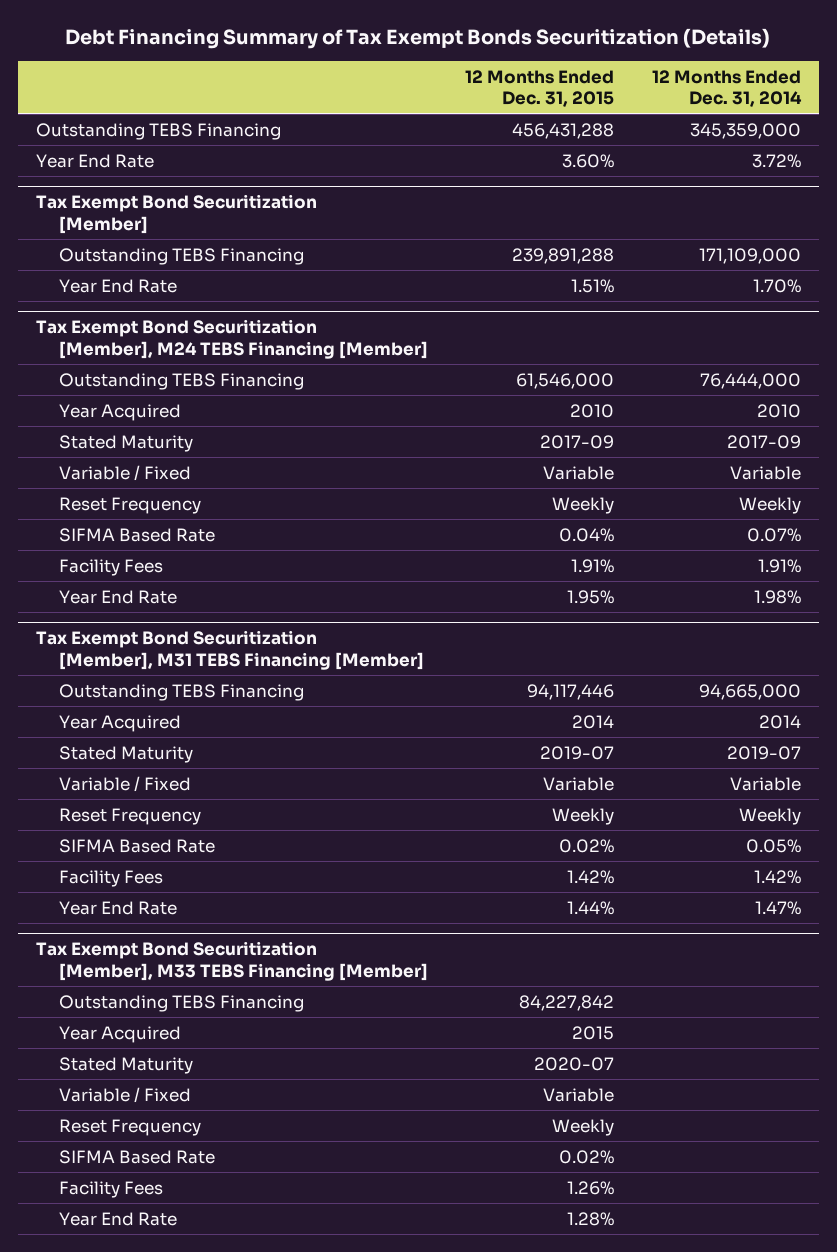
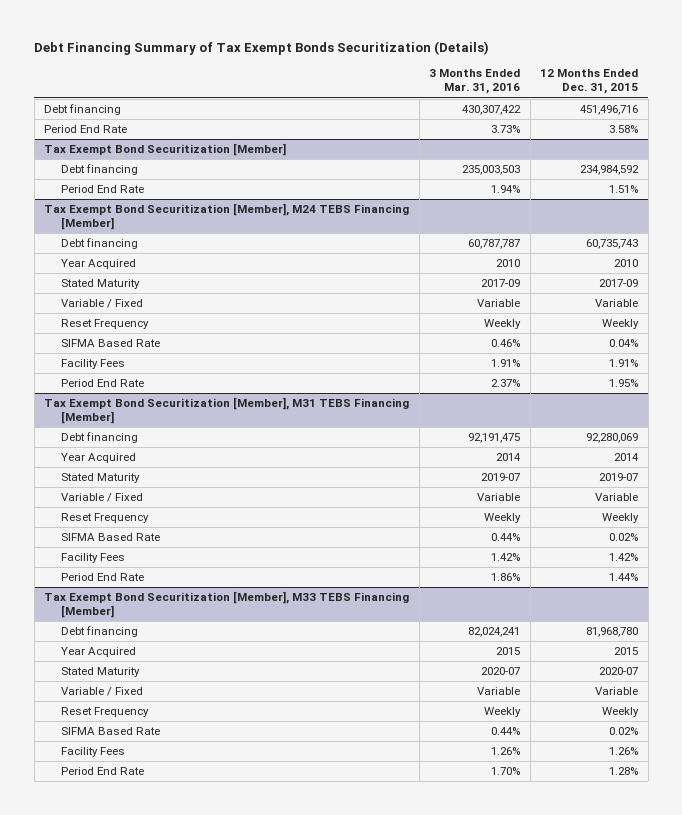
- | 12 Months Ended Dec. 31, 2015 | 12 Months Ended Dec. 31, 2014
+ | 3 Months Ended Mar. 31, 2016 | 12 Months Ended Dec. 31, 2015
- Outstanding TEBS Financing | 456,431,288 | 345,359,000
- Year End Rate | 3.60% | 3.72%
+ Debt financing | 430,307,422 | 451,496,716
+ Period End Rate | 3.73% | 3.58%
@ Tax Exempt Bond Securitization [Member]
- Outstanding TEBS Financing | 239,891,288 | 171,109,000
- Year End Rate | 1.51% | 1.70%
+ Debt financing | 235,003,503 | 234,984,592
+ Period End Rate | 1.94% | 1.51%
@ Tax Exempt Bond Securitization [Member], M24 TEBS Financing [Member]
- Outstanding TEBS Financing | 61,546,000 | 76,444,000
+ Debt financing | 60,787,787 | 60,735,743
- Year End Rate | 1.95% | 1.98%
+ Period End Rate | 2.37% | 1.95%
@ Tax Exempt Bond Securitization [Member], M31 TEBS Financing [Member]
- Outstanding TEBS Financing | 94,117,446 | 94,665,000
+ Debt financing | 92,191,475 | 92,280,069
- Year End Rate | 1.44% | 1.47%
+ Period End Rate | 1.86% | 1.44%
@ Tax Exempt Bond Securitization [Member], M33 TEBS Financing [Member]
- Outstanding TEBS Financing | 84,227,842 |
+ Debt financing | 82,024,241 | 81,968,780
- Year End Rate | 1.28% |
+ Period End Rate | 1.70% | 1.28%

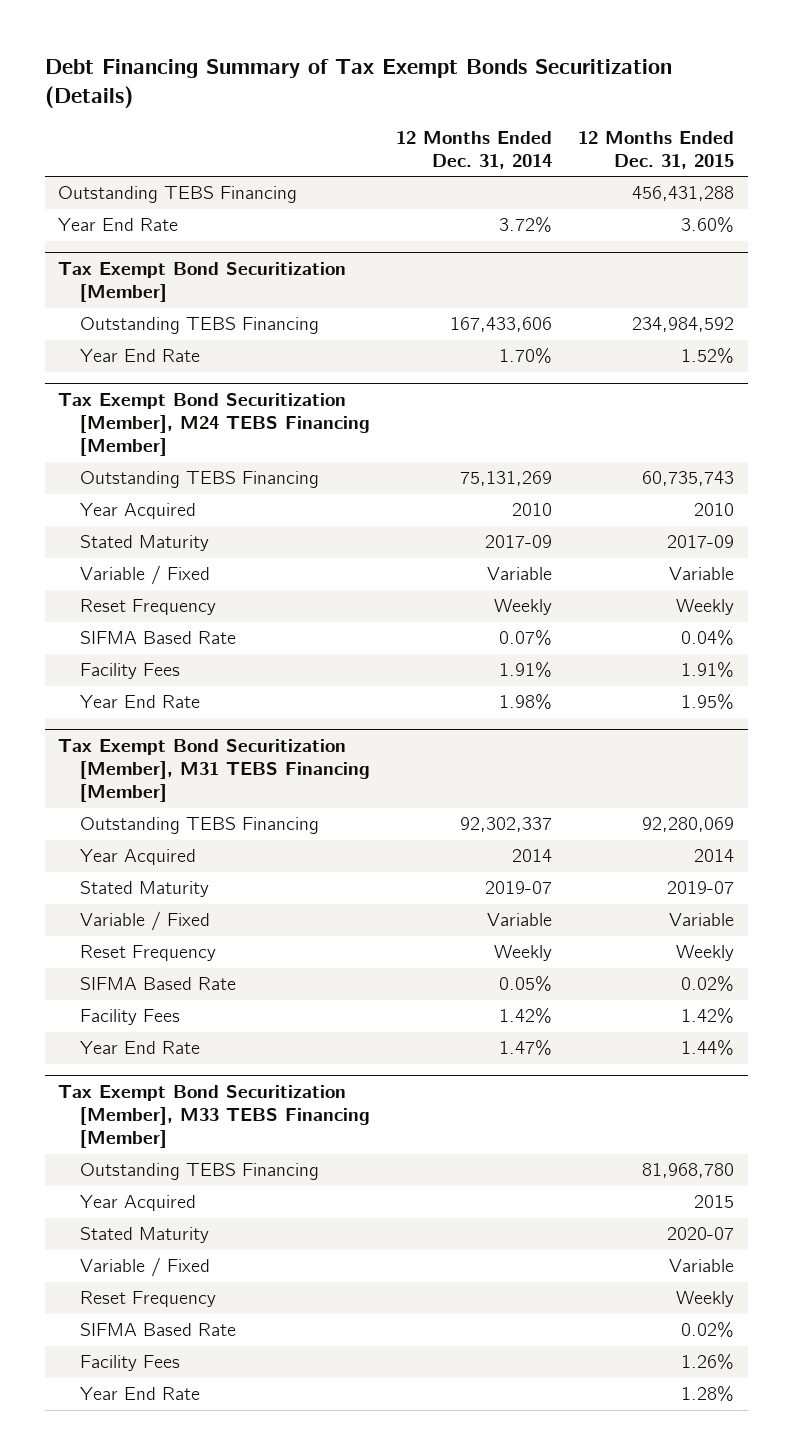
- | 3 Months Ended Mar. 31, 2016 | 12 Months Ended Dec. 31, 2015
+ | 12 Months Ended Dec. 31, 2014 | 12 Months Ended Dec. 31, 2015
- Debt financing | 430,307,422 | 451,496,716
- Period End Rate | 3.73% | 3.58%
+ Outstanding TEBS Financing | | 456,431,288
+ Year End Rate | 3.72% | 3.60%
@ Tax Exempt Bond Securitization [Member]
- Debt financing | 235,003,503 | 234,984,592
- Period End Rate | 1.94% | 1.51%
+ Outstanding TEBS Financing | 167,433,606 | 234,984,592
+ Year End Rate | 1.70% | 1.52%
@ Tax Exempt Bond Securitization [Member], M24 TEBS Financing [Member]
- Debt financing | 60,787,787 | 60,735,743
+ Outstanding TEBS Financing | 75,131,269 | 60,735,743
- Period End Rate | 2.37% | 1.95%
+ Year End Rate | 1.98% | 1.95%
@ Tax Exempt Bond Securitization [Member], M31 TEBS Financing [Member]
- Debt financing | 92,191,475 | 92,280,069
+ Outstanding TEBS Financing | 92,302,337 | 92,280,069
- Period End Rate | 1.86% | 1.44%
+ Year End Rate | 1.47% | 1.44%
@ Tax Exempt Bond Securitization [Member], M33 TEBS Financing [Member]
- Debt financing | 82,024,241 | 81,968,780
+ Outstanding TEBS Financing | | 81,968,780
- Period End Rate | 1.70% | 1.28%
+ Year End Rate | | 1.28%

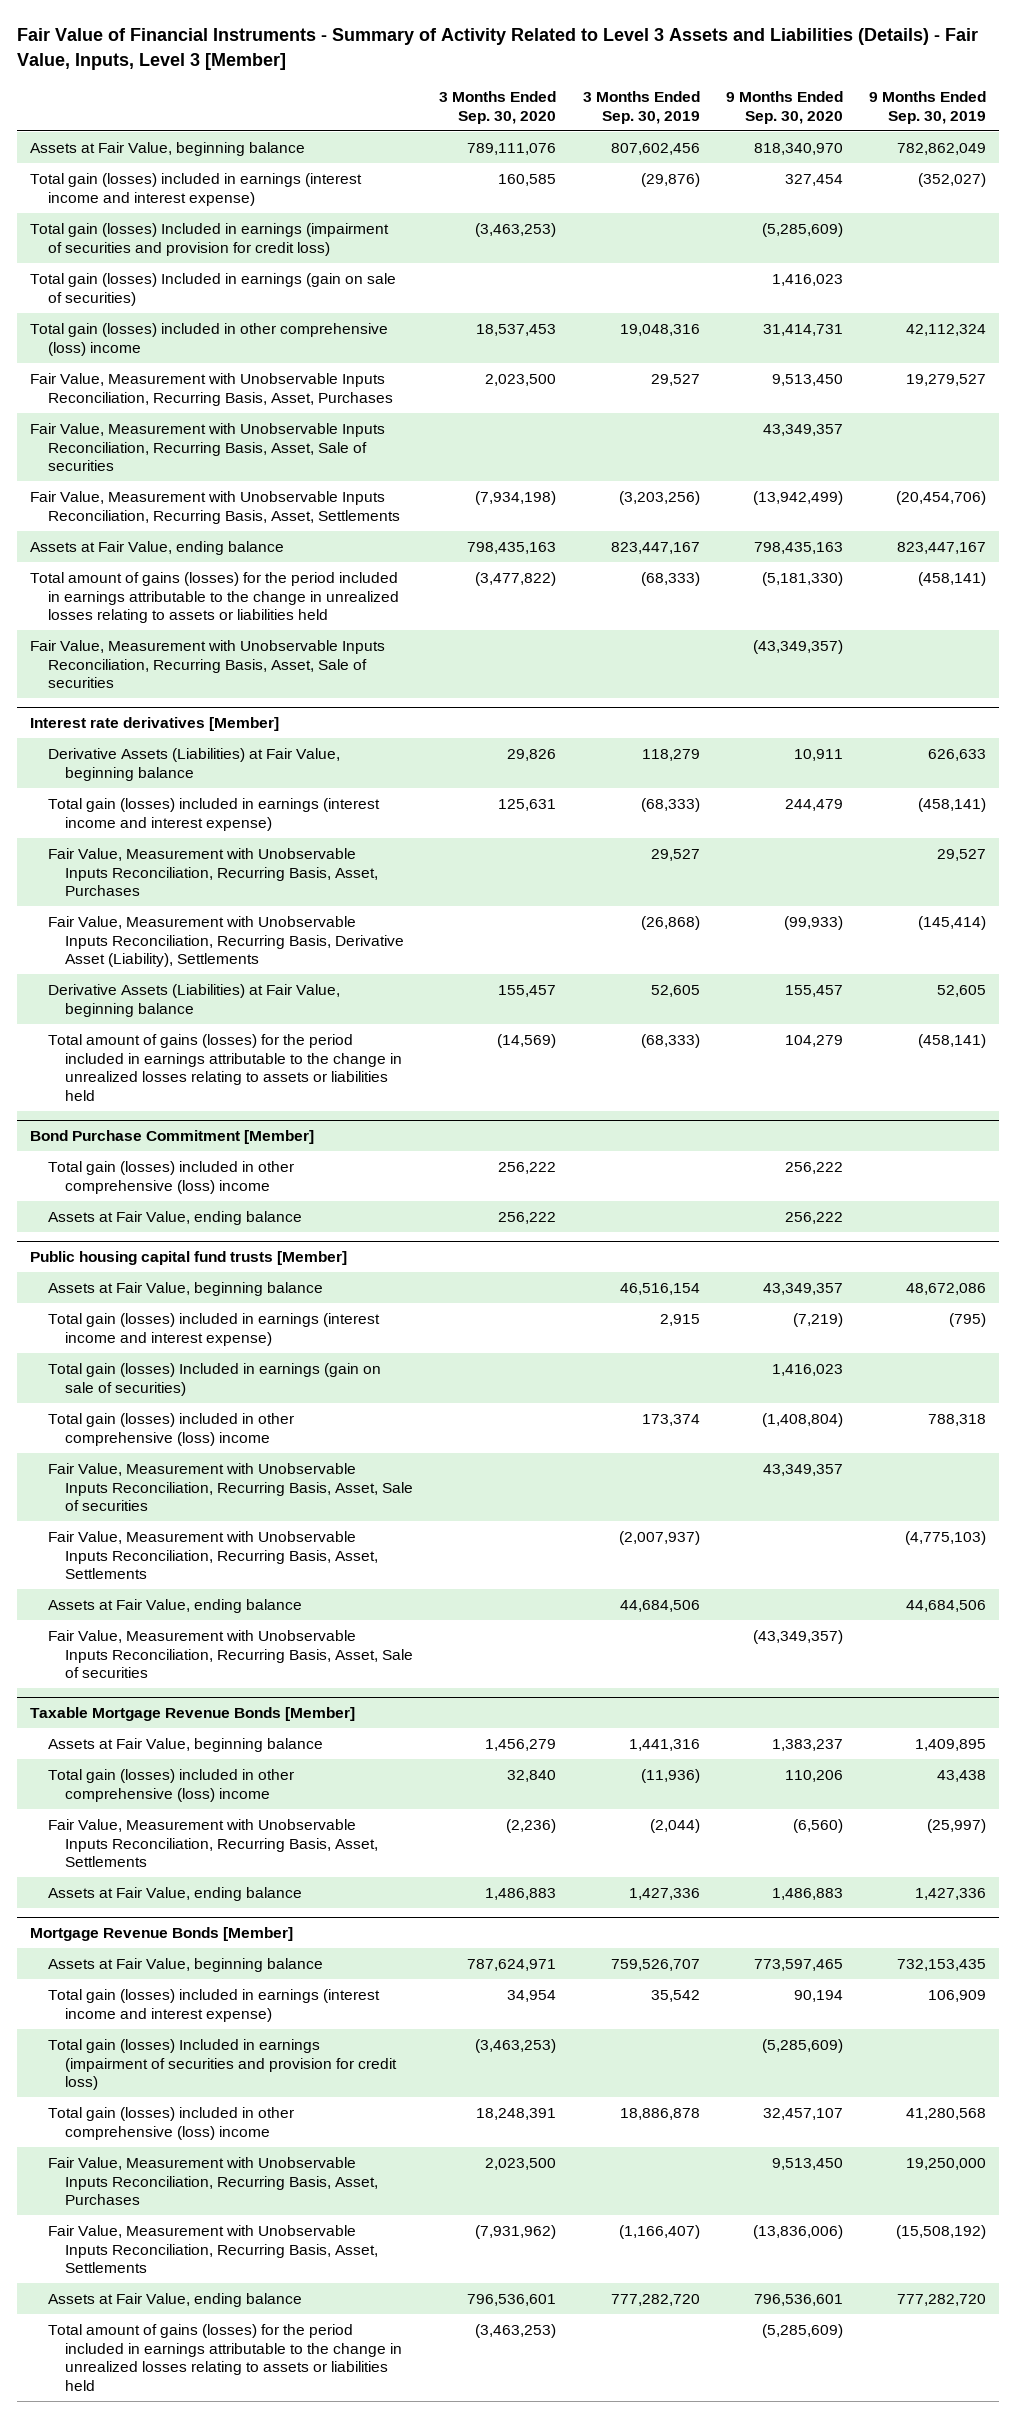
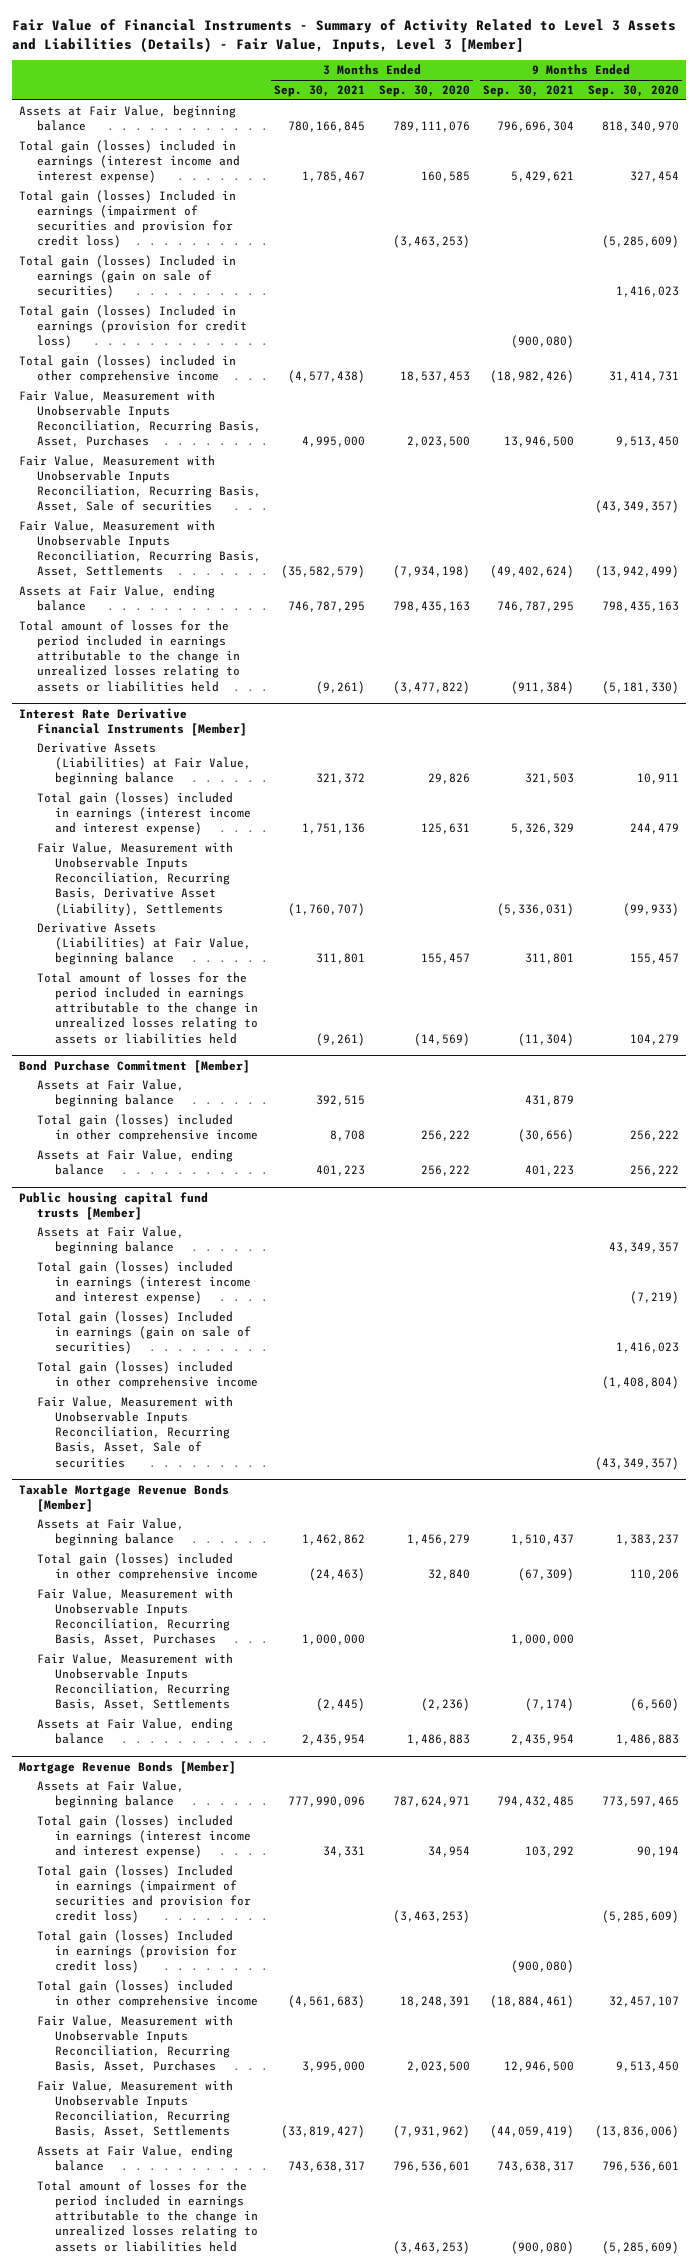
- | 3 Months Ended Sep. 30, 2020 | 3 Months Ended Sep. 30, 2019 | 9 Months Ended Sep. 30, 2020 | 9 Months Ended Sep. 30, 2019
+ | 3 Months Ended Sep. 30, 2021 | 3 Months Ended Sep. 30, 2020 | 9 Months Ended Sep. 30, 2021 | 9 Months Ended Sep. 30, 2020
- Total gain (losses) included in other comprehensive (loss) income | 18,537,453 | 19,048,316 | 31,414,731 | 42,112,324
+ Total gain (losses) Included in earnings (provision for credit loss) | | | (900,080) |
+ Total gain (losses) included in other comprehensive income | (4,577,438) | 18,537,453 | (18,982,426) | 31,414,731
- Fair Value, Measurement with Unobservable Inputs Reconciliation, Recurring Basis, Asset, Sale of securities | | | 43,349,357 |
moved up: Fair Value, Measurement with Unobservable Inputs Reconciliation, Recurring Basis, Asset, Sale of securities | | | | (43,349,357)
- Total amount of gains (losses) for the period included in earnings attributable to the change in unrealized losses relating to assets or liabilities held | (3,477,822) | (68,333) | (5,181,330) | (458,141)
- Interest rate derivatives [Member]
+ Total amount of losses for the period included in earnings attributable to the change in unrealized losses relating to assets or liabilities held | (9,261) | (3,477,822) | (911,384) | (5,181,330)
+ Interest Rate Derivative Financial Instruments [Member]
- Fair Value, Measurement with Unobservable Inputs Reconciliation, Recurring Basis, Asset, Purchases | | 29,527 | | 29,527
- Total amount of gains (losses) for the period included in earnings attributable to the change in unrealized losses relating to assets or liabilities held | (14,569) | (68,333) | 104,279 | (458,141)
+ Total amount of losses for the period included in earnings attributable to the change in unrealized losses relating to assets or liabilities held | (9,261) | (14,569) | (11,304) | 104,279
@ Bond Purchase Commitment [Member]
- Total gain (losses) included in other comprehensive (loss) income | 256,222 | | 256,222 |
+ Assets at Fair Value, beginning balance | 392,515 | | 431,879 |
+ Total gain (losses) included in other comprehensive income | 8,708 | 256,222 | (30,656) | 256,222
@ Public housing capital fund trusts [Member]
- Total gain (losses) included in other comprehensive (loss) income | | 173,374 | (1,408,804) | 788,318
- Fair Value, Measurement with Unobservable Inputs Reconciliation, Recurring Basis, Asset, Sale of securities | | | 43,349,357 |
- Fair Value, Measurement with Unobservable Inputs Reconciliation, Recurring Basis, Asset, Settlements | | (2,007,937) | | (4,775,103)
- Assets at Fair Value, ending balance | | 44,684,506 | | 44,684,506
+ Total gain (losses) included in other comprehensive income | | | | (1,408,804)
@ Taxable Mortgage Revenue Bonds [Member]
- Total gain (losses) included in other comprehensive (loss) income | 32,840 | (11,936) | 110,206 | 43,438
+ Total gain (losses) included in other comprehensive income | (24,463) | 32,840 | (67,309) | 110,206
+ Fair Value, Measurement with Unobservable Inputs Reconciliation, Recurring Basis, Asset, Purchases | 1,000,000 | | 1,000,000 |
@ Mortgage Revenue Bonds [Member]
- Total gain (losses) included in other comprehensive (loss) income | 18,248,391 | 18,886,878 | 32,457,107 | 41,280,568
+ Total gain (losses) Included in earnings (provision for credit loss) | | | (900,080) |
+ Total gain (losses) included in other comprehensive income | (4,561,683) | 18,248,391 | (18,884,461) | 32,457,107
- Total amount of gains (losses) for the period included in earnings attributable to the change in unrealized losses relating to assets or liabilities held | (3,463,253) | | (5,285,609) |
+ Total amount of losses for the period included in earnings attributable to the change in unrealized losses relating to assets or liabilities held | | (3,463,253) | (900,080) | (5,285,609)

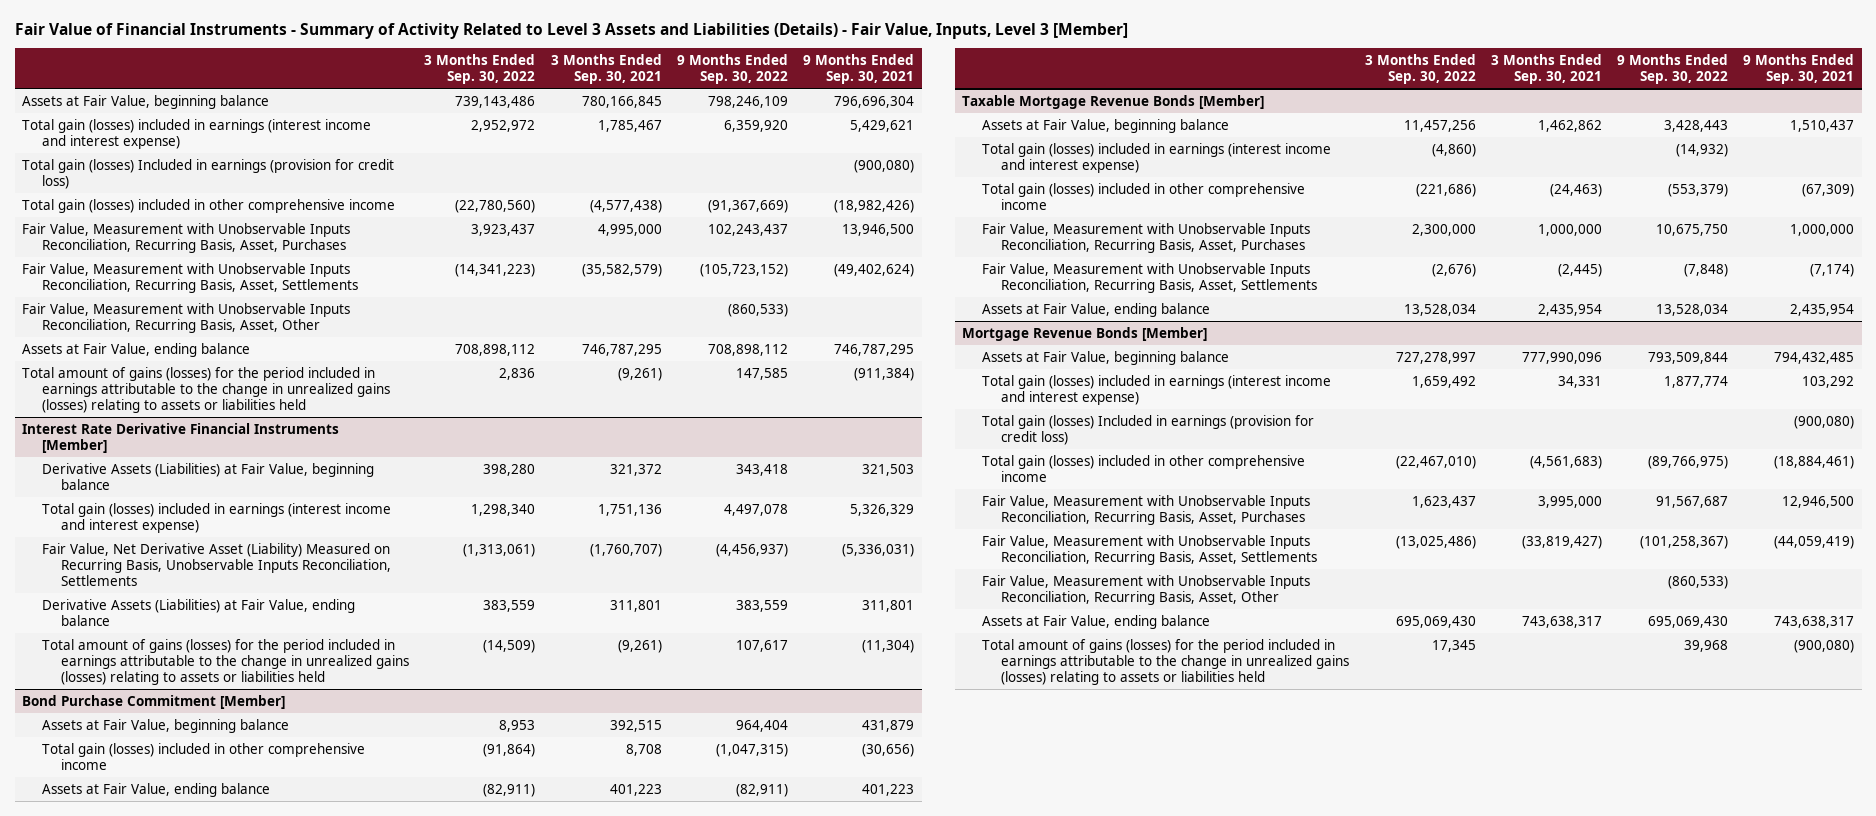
- | 3 Months Ended Sep. 30, 2021 | 3 Months Ended Sep. 30, 2020 | 9 Months Ended Sep. 30, 2021 | 9 Months Ended Sep. 30, 2020
+ | 3 Months Ended Sep. 30, 2022 | 3 Months Ended Sep. 30, 2021 | 9 Months Ended Sep. 30, 2022 | 9 Months Ended Sep. 30, 2021
- Total gain (losses) Included in earnings (impairment of securities and provision for credit loss) | | (3,463,253) | | (5,285,609)
- Total gain (losses) Included in earnings (gain on sale of securities) | | | | 1,416,023
- Fair Value, Measurement with Unobservable Inputs Reconciliation, Recurring Basis, Asset, Sale of securities | | | | (43,349,357)
+ Fair Value, Measurement with Unobservable Inputs Reconciliation, Recurring Basis, Asset, Other | | | (860,533) |
- Total amount of losses for the period included in earnings attributable to the change in unrealized losses relating to assets or liabilities held | (9,261) | (3,477,822) | (911,384) | (5,181,330)
+ Total amount of gains (losses) for the period included in earnings attributable to the change in unrealized gains (losses) relating to assets or liabilities held | 2,836 | (9,261) | 147,585 | (911,384)
@ Interest Rate Derivative Financial Instruments [Member]
- Fair Value, Measurement with Unobservable Inputs Reconciliation, Recurring Basis, Derivative Asset (Liability), Settlements | (1,760,707) | | (5,336,031) | (99,933)
- Derivative Assets (Liabilities) at Fair Value, beginning balance | 311,801 | 155,457 | 311,801 | 155,457
- Total amount of losses for the period included in earnings attributable to the change in unrealized losses relating to assets or liabilities held | (9,261) | (14,569) | (11,304) | 104,279
+ Fair Value, Net Derivative Asset (Liability) Measured on Recurring Basis, Unobservable Inputs Reconciliation, Settlements | (1,313,061) | (1,760,707) | (4,456,937) | (5,336,031)
+ Derivative Assets (Liabilities) at Fair Value, ending balance | 383,559 | 311,801 | 383,559 | 311,801
+ Total amount of gains (losses) for the period included in earnings attributable to the change in unrealized gains (losses) relating to assets or liabilities held | (14,509) | (9,261) | 107,617 | (11,304)
- Public housing capital fund trusts [Member]
- Assets at Fair Value, beginning balance | | | | 43,349,357
- Total gain (losses) included in earnings (interest income and interest expense) | | | | (7,219)
- Total gain (losses) Included in earnings (gain on sale of securities) | | | | 1,416,023
- Total gain (losses) included in other comprehensive income | | | | (1,408,804)
- Fair Value, Measurement with Unobservable Inputs Reconciliation, Recurring Basis, Asset, Sale of securities | | | | (43,349,357)
@ Taxable Mortgage Revenue Bonds [Member]
+ Total gain (losses) included in earnings (interest income and interest expense) | (4,860) | | (14,932) |
@ Mortgage Revenue Bonds [Member]
- Total gain (losses) Included in earnings (impairment of securities and provision for credit loss) | | (3,463,253) | | (5,285,609)
+ Fair Value, Measurement with Unobservable Inputs Reconciliation, Recurring Basis, Asset, Other | | | (860,533) |
- Total amount of losses for the period included in earnings attributable to the change in unrealized losses relating to assets or liabilities held | | (3,463,253) | (900,080) | (5,285,609)
+ Total amount of gains (losses) for the period included in earnings attributable to the change in unrealized gains (losses) relating to assets or liabilities held | 17,345 | | 39,968 | (900,080)

